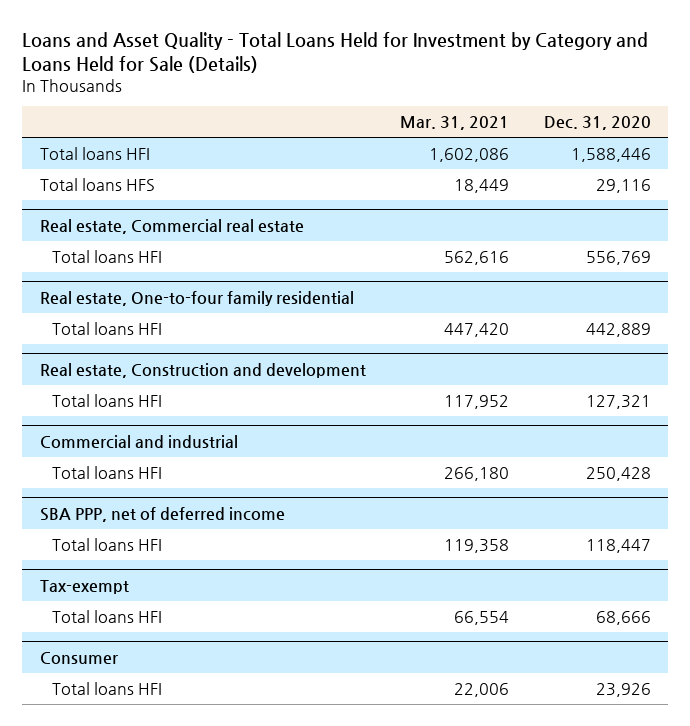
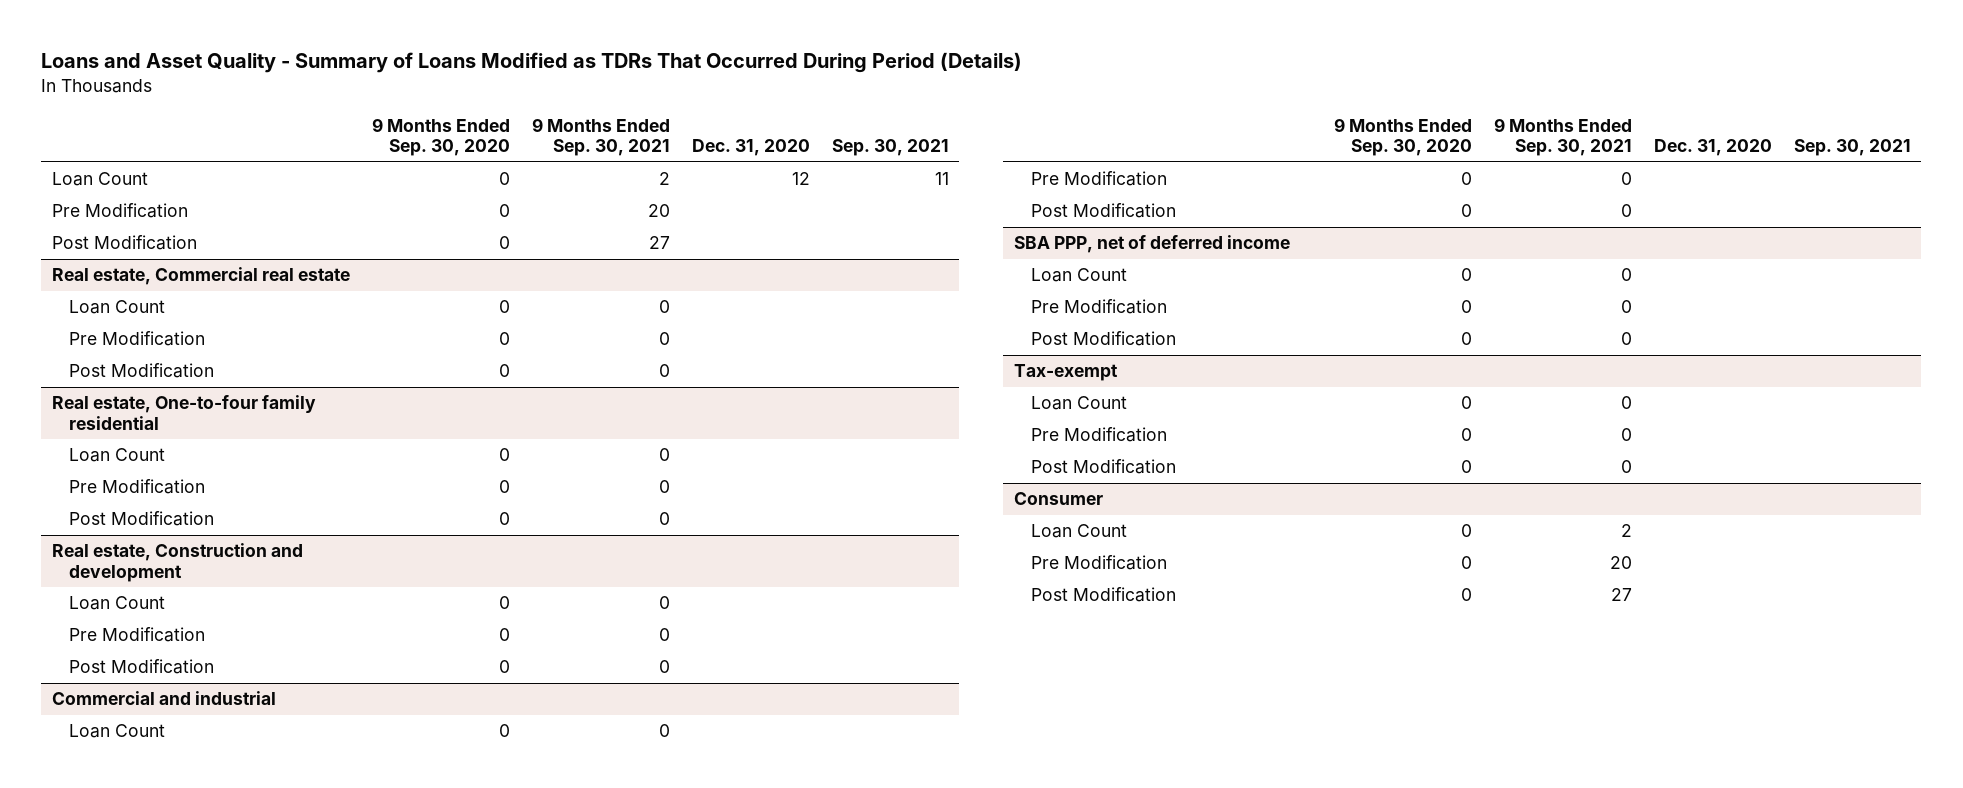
- Loans and Asset Quality - Total Loans Held for Investment by Category and Loans Held for Sale (Details)
+ Loans and Asset Quality - Summary of Loans Modified as TDRs That Occurred During Period (Details)
- | Mar. 31, 2021 | Dec. 31, 2020
+ | 9 Months Ended Sep. 30, 2020 | 9 Months Ended Sep. 30, 2021 | Dec. 31, 2020 | Sep. 30, 2021
- Total loans HFI | 1,602,086 | 1,588,446
- Total loans HFS | 18,449 | 29,116
+ Loan Count | 0 | 2 | 12 | 11
+ Pre Modification | 0 | 20 | |
+ Post Modification | 0 | 27 | |
@ Real estate, Commercial real estate
- Total loans HFI | 562,616 | 556,769
+ Loan Count | 0 | 0 | |
+ Pre Modification | 0 | 0 | |
+ Post Modification | 0 | 0 | |
@ Real estate, One-to-four family residential
- Total loans HFI | 447,420 | 442,889
+ Loan Count | 0 | 0 | |
+ Pre Modification | 0 | 0 | |
+ Post Modification | 0 | 0 | |
@ Real estate, Construction and development
- Total loans HFI | 117,952 | 127,321
+ Loan Count | 0 | 0 | |
+ Pre Modification | 0 | 0 | |
+ Post Modification | 0 | 0 | |
@ Commercial and industrial
- Total loans HFI | 266,180 | 250,428
+ Loan Count | 0 | 0 | |
+ Pre Modification | 0 | 0 | |
+ Post Modification | 0 | 0 | |
@ SBA PPP, net of deferred income
- Total loans HFI | 119,358 | 118,447
+ Loan Count | 0 | 0 | |
+ Pre Modification | 0 | 0 | |
+ Post Modification | 0 | 0 | |
@ Tax-exempt
- Total loans HFI | 66,554 | 68,666
+ Loan Count | 0 | 0 | |
+ Pre Modification | 0 | 0 | |
+ Post Modification | 0 | 0 | |
@ Consumer
- Total loans HFI | 22,006 | 23,926
+ Loan Count | 0 | 2 | |
+ Pre Modification | 0 | 20 | |
+ Post Modification | 0 | 27 | |

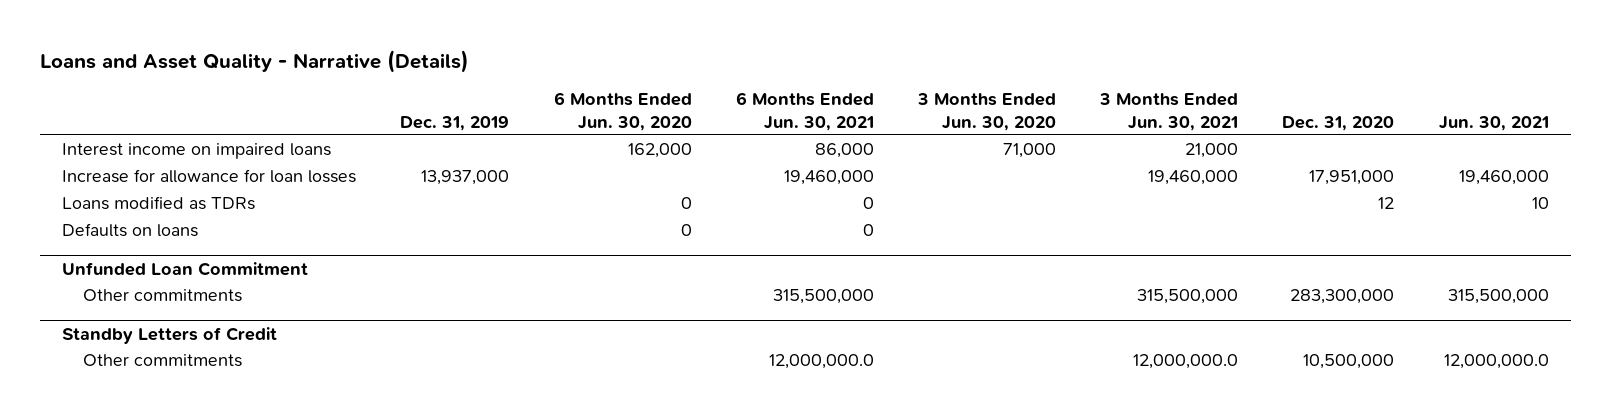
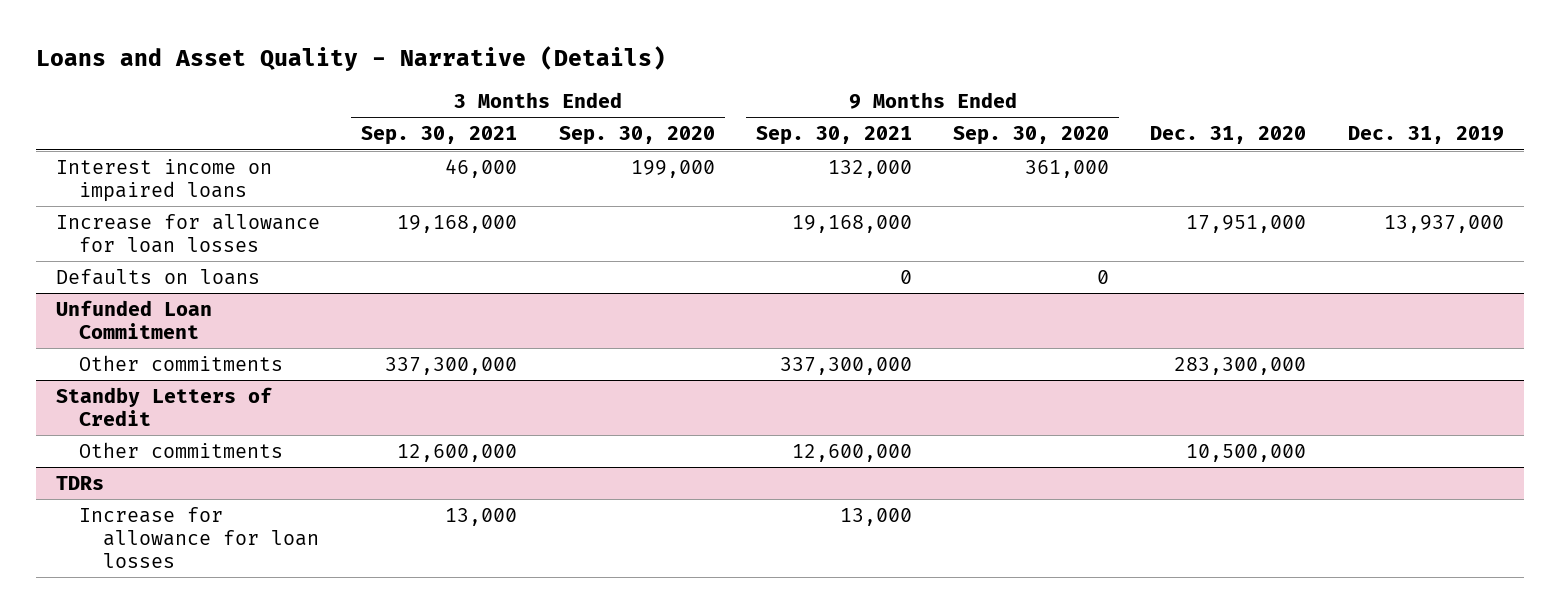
- | Dec. 31, 2019 | 6 Months Ended Jun. 30, 2020 | 6 Months Ended Jun. 30, 2021 | 3 Months Ended Jun. 30, 2020 | 3 Months Ended Jun. 30, 2021 | Dec. 31, 2020 | Jun. 30, 2021
+ | 3 Months Ended Sep. 30, 2021 | 3 Months Ended Sep. 30, 2020 | 9 Months Ended Sep. 30, 2021 | 9 Months Ended Sep. 30, 2020 | Dec. 31, 2020 | Dec. 31, 2019
- Loans modified as TDRs | | 0 | 0 | | | 12 | 10
+ TDRs
+ Increase for allowance for loan losses | 13,000 | | 13,000 | | |

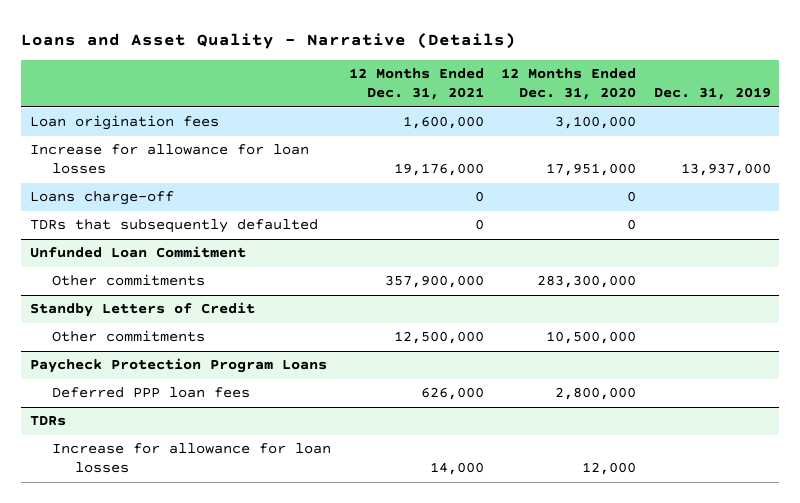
- | 3 Months Ended Sep. 30, 2021 | 3 Months Ended Sep. 30, 2020 | 9 Months Ended Sep. 30, 2021 | 9 Months Ended Sep. 30, 2020 | Dec. 31, 2020 | Dec. 31, 2019
+ | 12 Months Ended Dec. 31, 2021 | 12 Months Ended Dec. 31, 2020 | Dec. 31, 2019
- Interest income on impaired loans | 46,000 | 199,000 | 132,000 | 361,000 | |
+ Loan origination fees | 1,600,000 | 3,100,000 |
- Defaults on loans | | | 0 | 0 | |
+ Loans charge-off | 0 | 0 |
+ TDRs that subsequently defaulted | 0 | 0 |
+ Paycheck Protection Program Loans
+ Deferred PPP loan fees | 626,000 | 2,800,000 |

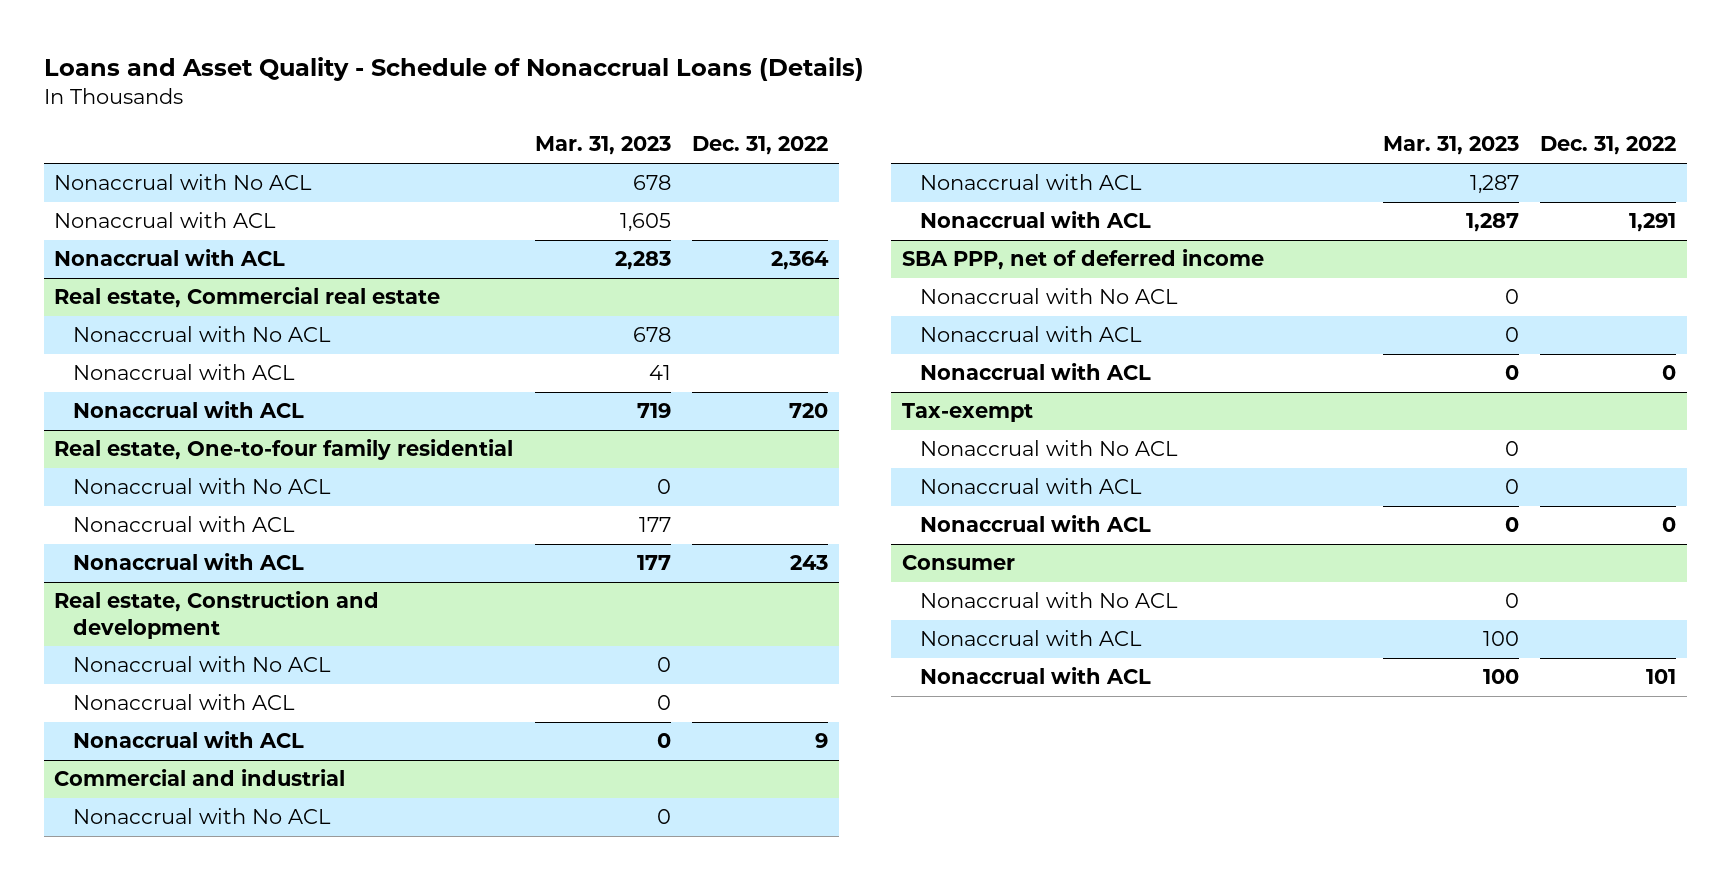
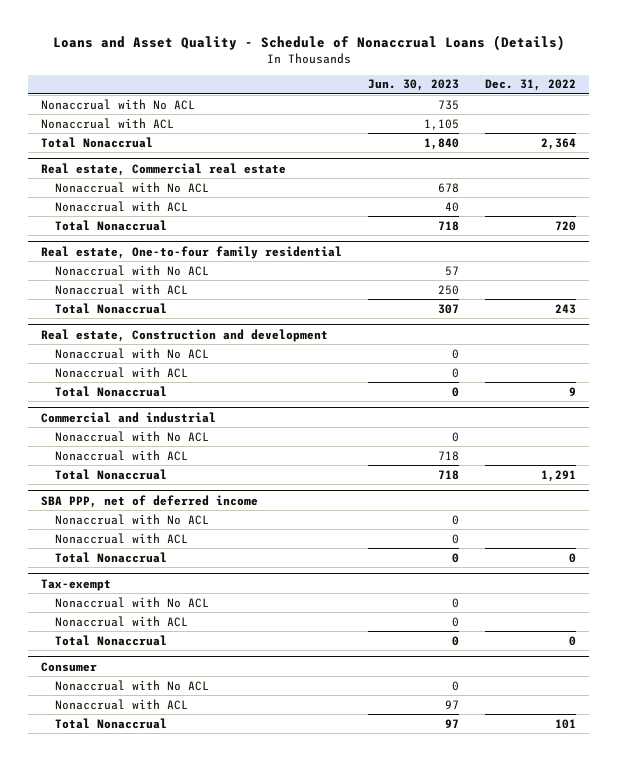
- | Mar. 31, 2023 | Dec. 31, 2022
+ | Jun. 30, 2023 | Dec. 31, 2022
- Nonaccrual with ACL | 2,283 | 2,364
+ Total Nonaccrual | 1,840 | 2,364
@ Real estate, Commercial real estate
- Nonaccrual with ACL | 719 | 720
+ Total Nonaccrual | 718 | 720
@ Real estate, One-to-four family residential
- Nonaccrual with ACL | 177 | 243
+ Total Nonaccrual | 307 | 243
@ Real estate, Construction and development
- Nonaccrual with ACL | 0 | 9
+ Total Nonaccrual | 0 | 9
@ Commercial and industrial
- Nonaccrual with ACL | 1,287 | 1,291
+ Total Nonaccrual | 718 | 1,291
@ SBA PPP, net of deferred income
- Nonaccrual with ACL | 0 | 0
+ Total Nonaccrual | 0 | 0
@ Tax-exempt
- Nonaccrual with ACL | 0 | 0
+ Total Nonaccrual | 0 | 0
@ Consumer
- Nonaccrual with ACL | 100 | 101
+ Total Nonaccrual | 97 | 101

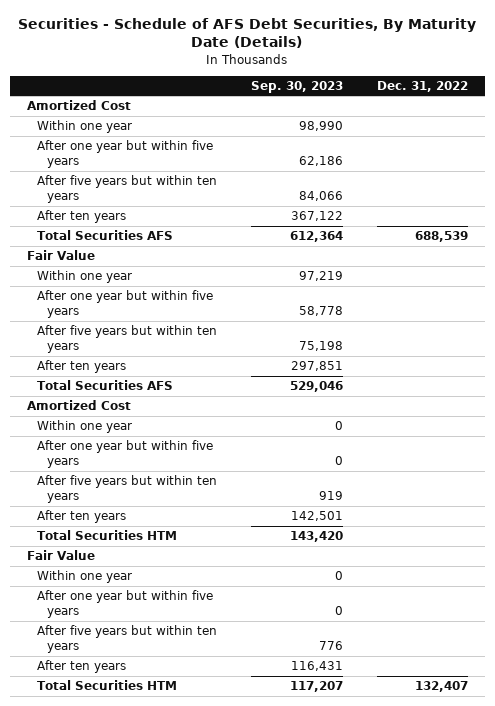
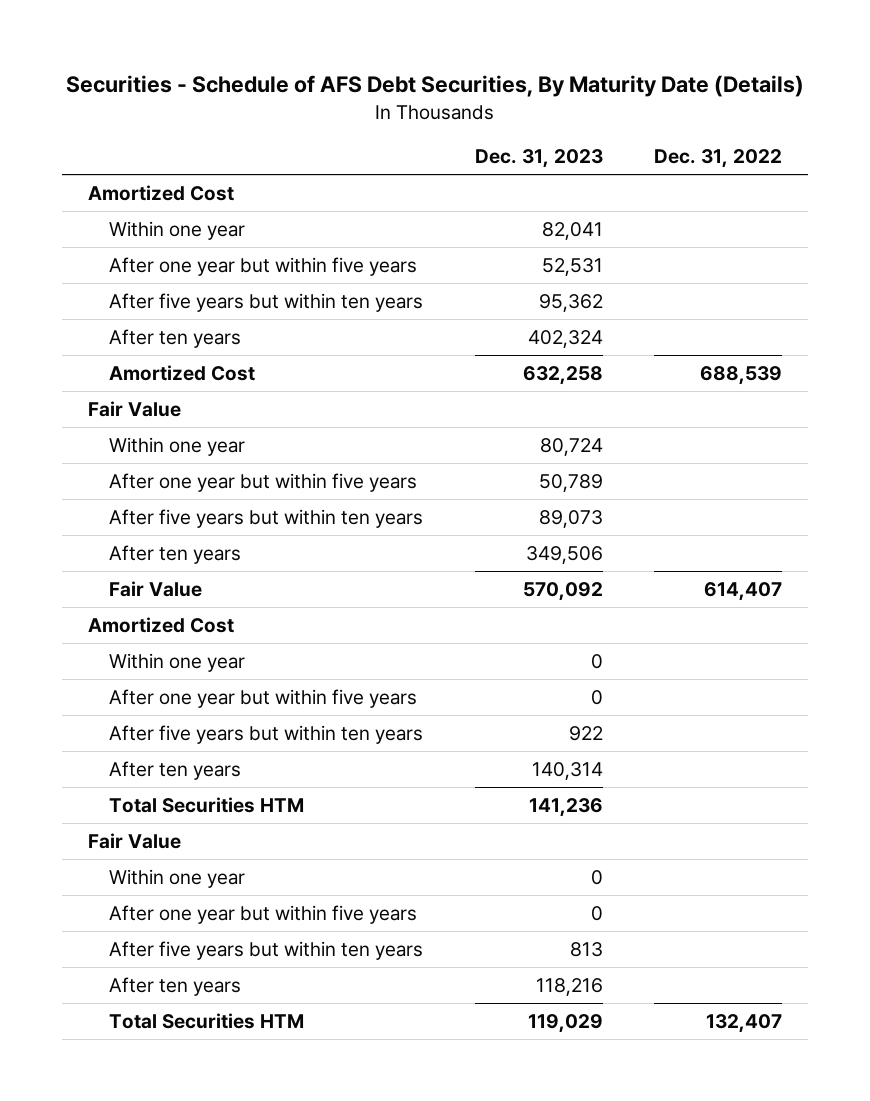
- | Sep. 30, 2023 | Dec. 31, 2022
+ | Dec. 31, 2023 | Dec. 31, 2022
- Total Securities AFS | 612,364 | 688,539
+ Amortized Cost | 632,258 | 688,539
- Total Securities AFS | 529,046 |
+ Fair Value | 570,092 | 614,407

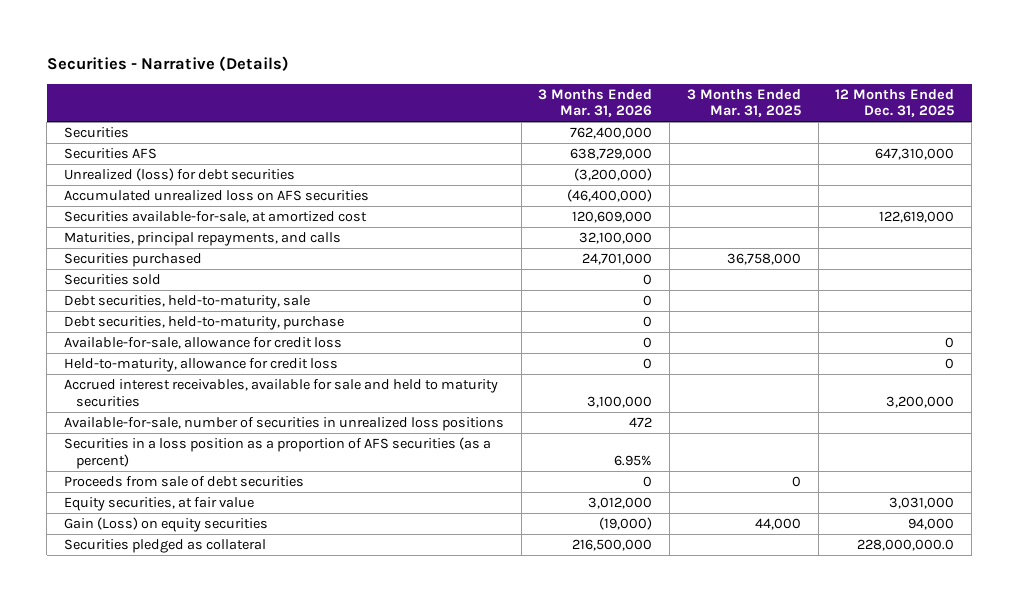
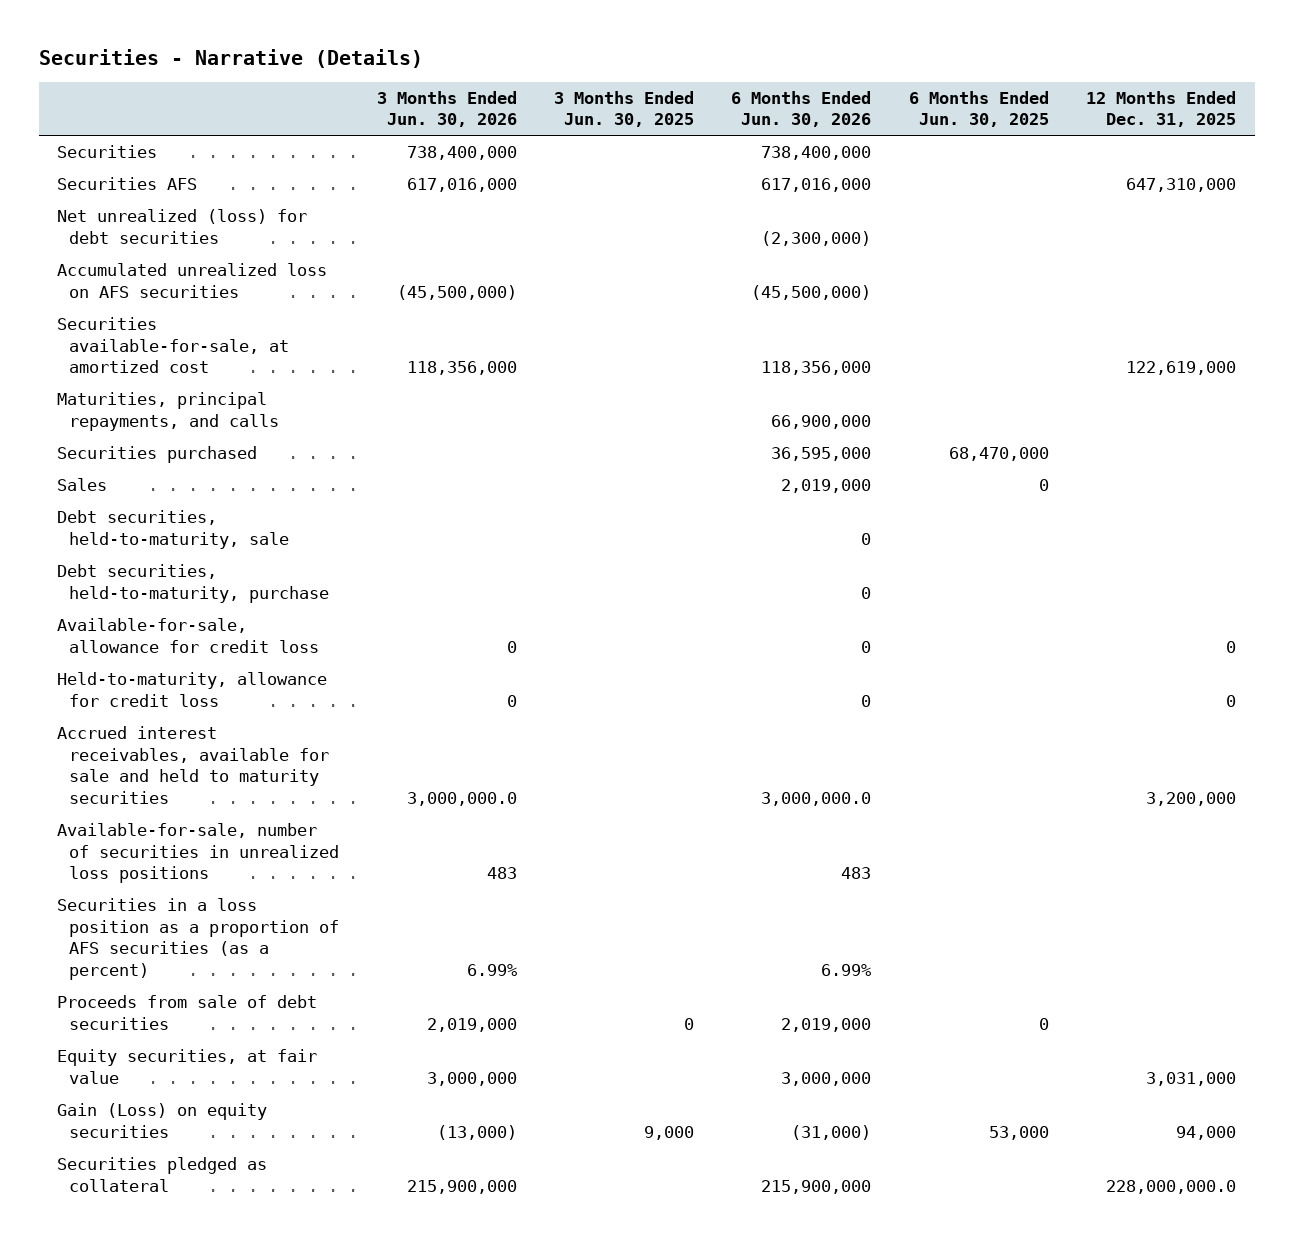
- | 3 Months Ended Mar. 31, 2026 | 3 Months Ended Mar. 31, 2025 | 12 Months Ended Dec. 31, 2025
+ | 3 Months Ended Jun. 30, 2026 | 3 Months Ended Jun. 30, 2025 | 6 Months Ended Jun. 30, 2026 | 6 Months Ended Jun. 30, 2025 | 12 Months Ended Dec. 31, 2025
- Unrealized (loss) for debt securities | (3,200,000) | |
+ Net unrealized (loss) for debt securities | | | (2,300,000) | |
- Securities sold | 0 | |
+ Sales | | | 2,019,000 | 0 |

